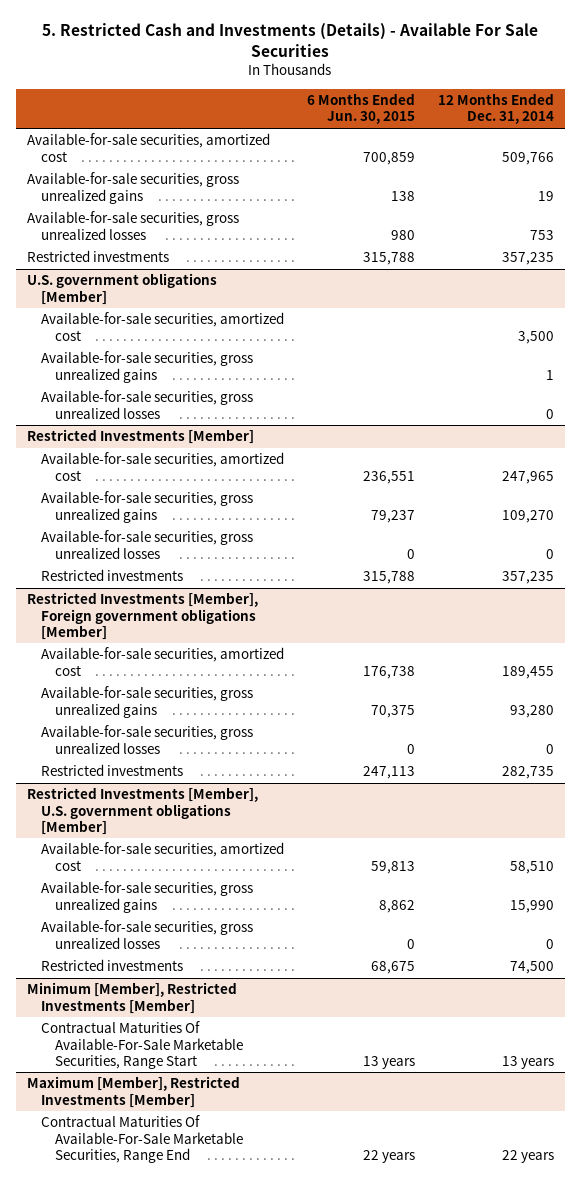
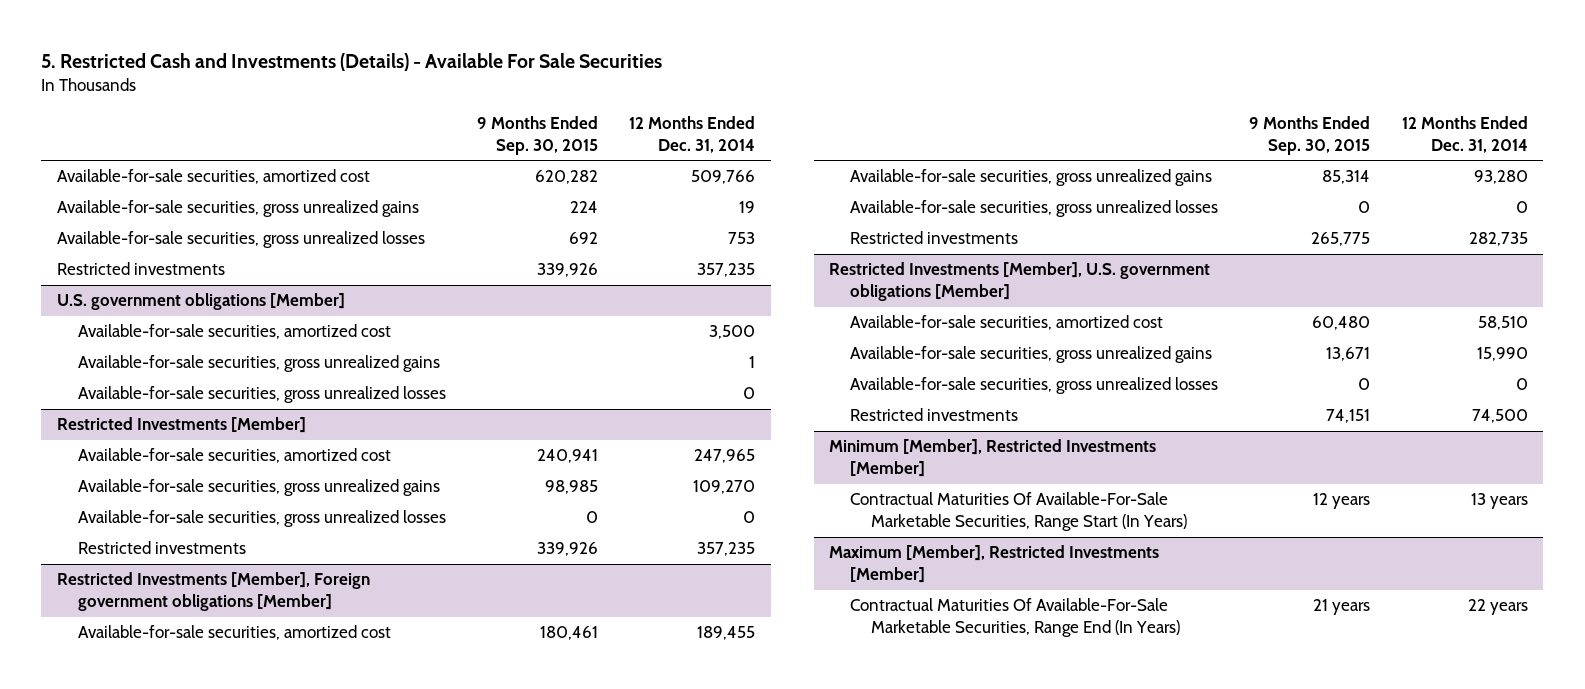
- | 6 Months Ended Jun. 30, 2015 | 12 Months Ended Dec. 31, 2014
+ | 9 Months Ended Sep. 30, 2015 | 12 Months Ended Dec. 31, 2014
@ Minimum [Member], Restricted Investments [Member]
- Contractual Maturities Of Available-For-Sale Marketable Securities, Range Start | 13 years | 13 years
+ Contractual Maturities Of Available-For-Sale Marketable Securities, Range Start (In Years) | 12 years | 13 years
@ Maximum [Member], Restricted Investments [Member]
- Contractual Maturities Of Available-For-Sale Marketable Securities, Range End | 22 years | 22 years
+ Contractual Maturities Of Available-For-Sale Marketable Securities, Range End (In Years) | 21 years | 22 years

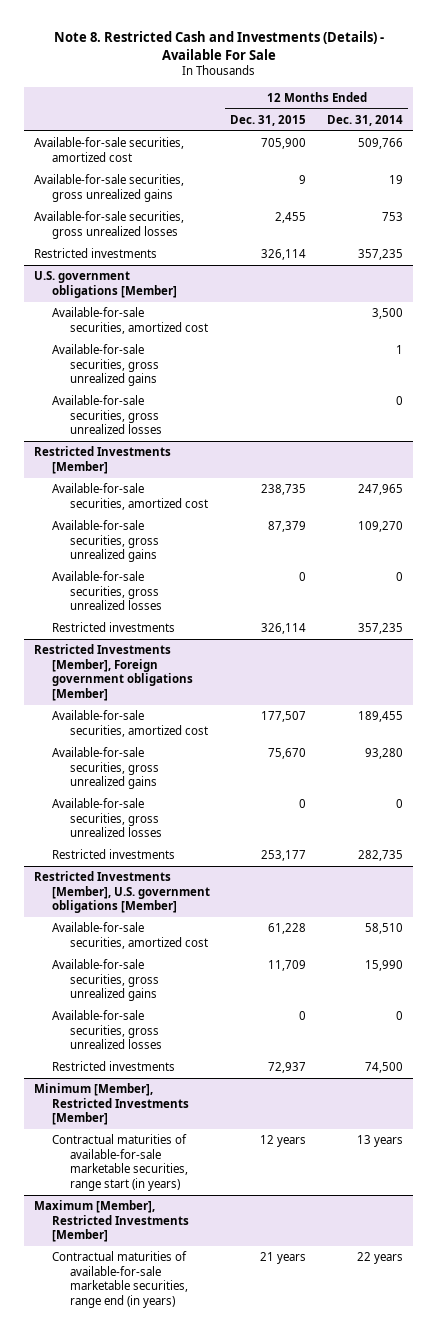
- 5. Restricted Cash and Investments (Details) - Available For Sale Securities
+ Note 8. Restricted Cash and Investments (Details) - Available For Sale
- | 9 Months Ended Sep. 30, 2015 | 12 Months Ended Dec. 31, 2014
+ | 12 Months Ended Dec. 31, 2015 | 12 Months Ended Dec. 31, 2014
@ Minimum [Member], Restricted Investments [Member]
- Contractual Maturities Of Available-For-Sale Marketable Securities, Range Start (In Years) | 12 years | 13 years
+ Contractual maturities of available-for-sale marketable securities, range start (in years) | 12 years | 13 years
@ Maximum [Member], Restricted Investments [Member]
- Contractual Maturities Of Available-For-Sale Marketable Securities, Range End (In Years) | 21 years | 22 years
+ Contractual maturities of available-for-sale marketable securities, range end (in years) | 21 years | 22 years

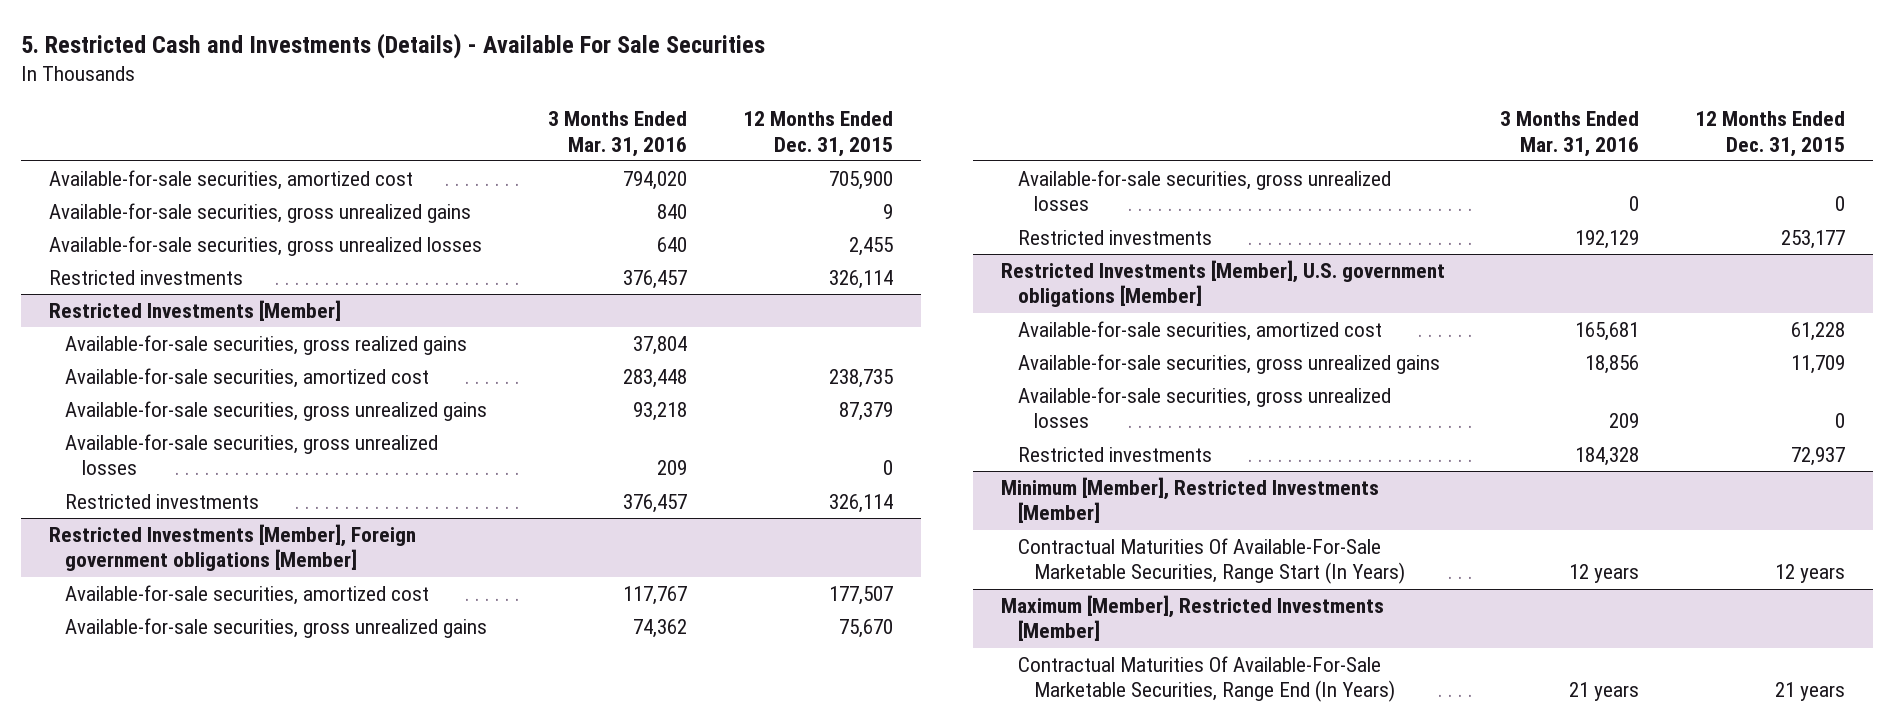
- Note 8. Restricted Cash and Investments (Details) - Available For Sale
+ 5. Restricted Cash and Investments (Details) - Available For Sale Securities
- | 12 Months Ended Dec. 31, 2015 | 12 Months Ended Dec. 31, 2014
+ | 3 Months Ended Mar. 31, 2016 | 12 Months Ended Dec. 31, 2015
- U.S. government obligations [Member]
- Available-for-sale securities, amortized cost | | 3,500
- Available-for-sale securities, gross unrealized gains | | 1
- Available-for-sale securities, gross unrealized losses | | 0
@ Restricted Investments [Member]
+ Available-for-sale securities, gross realized gains | 37,804 |
@ Minimum [Member], Restricted Investments [Member]
- Contractual maturities of available-for-sale marketable securities, range start (in years) | 12 years | 13 years
+ Contractual Maturities Of Available-For-Sale Marketable Securities, Range Start (In Years) | 12 years | 12 years
@ Maximum [Member], Restricted Investments [Member]
- Contractual maturities of available-for-sale marketable securities, range end (in years) | 21 years | 22 years
+ Contractual Maturities Of Available-For-Sale Marketable Securities, Range End (In Years) | 21 years | 21 years

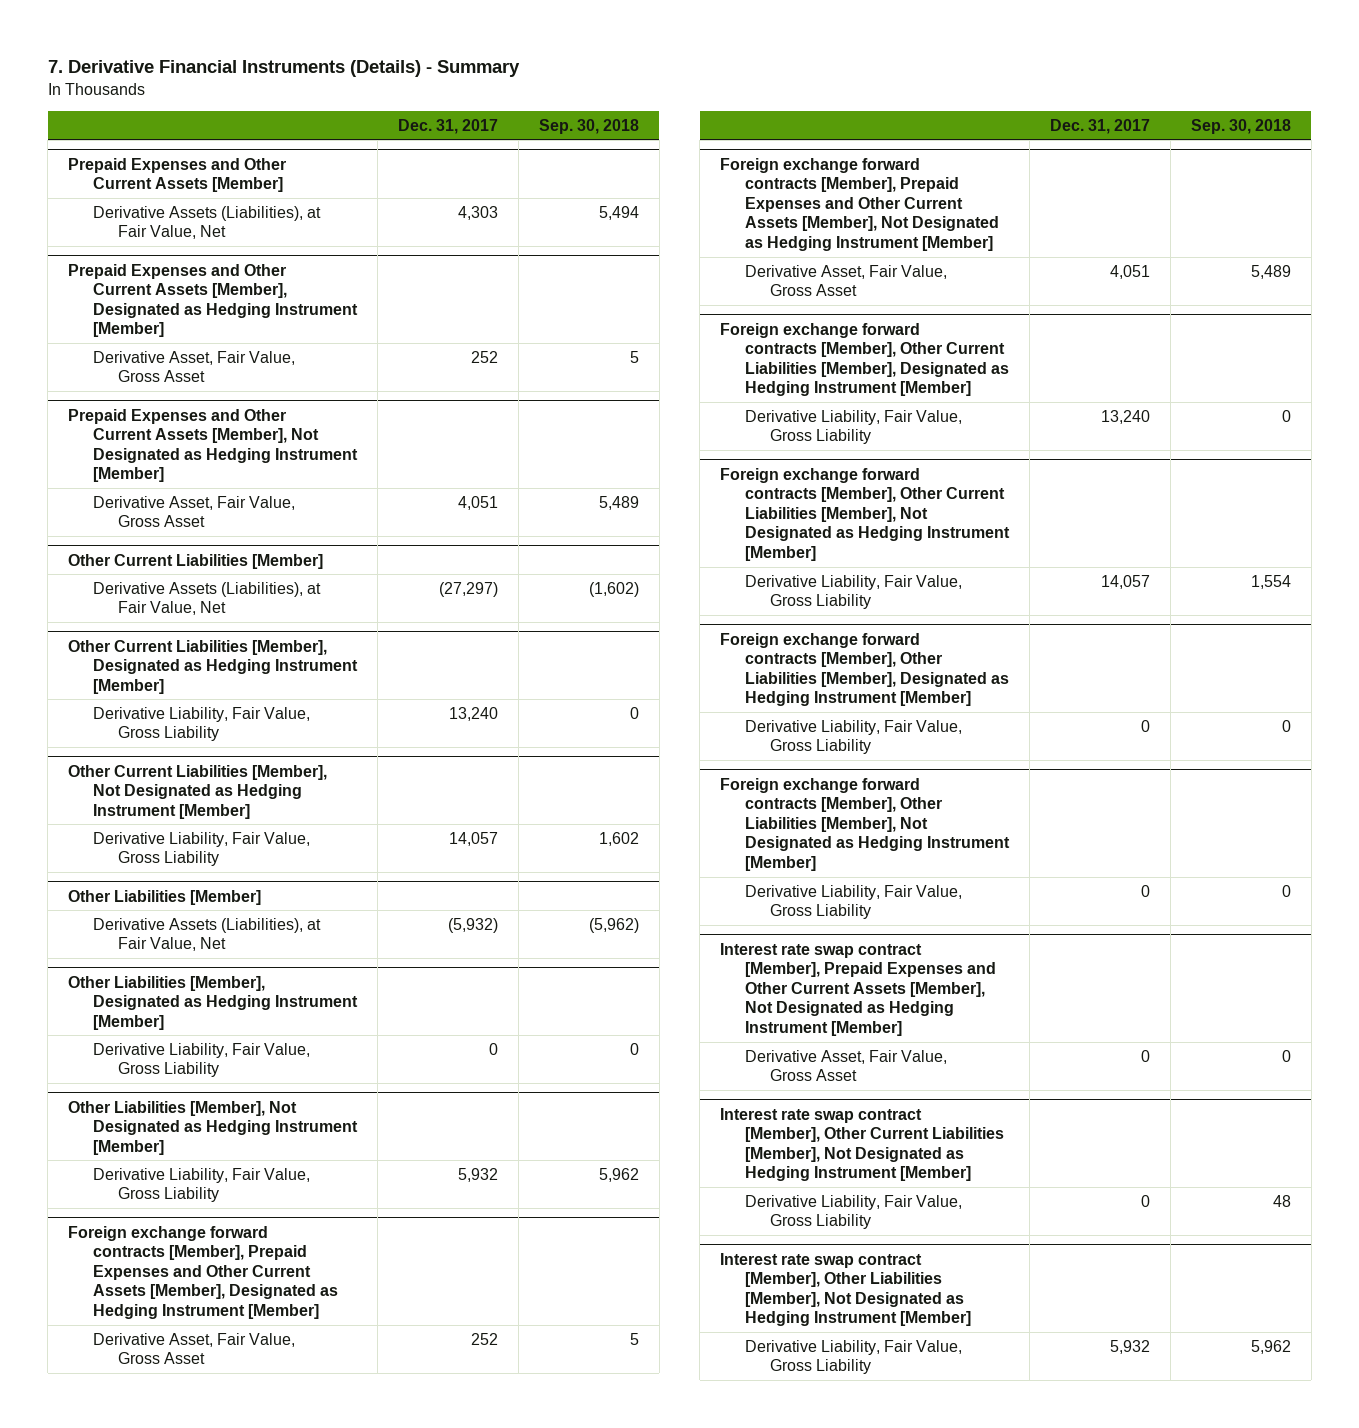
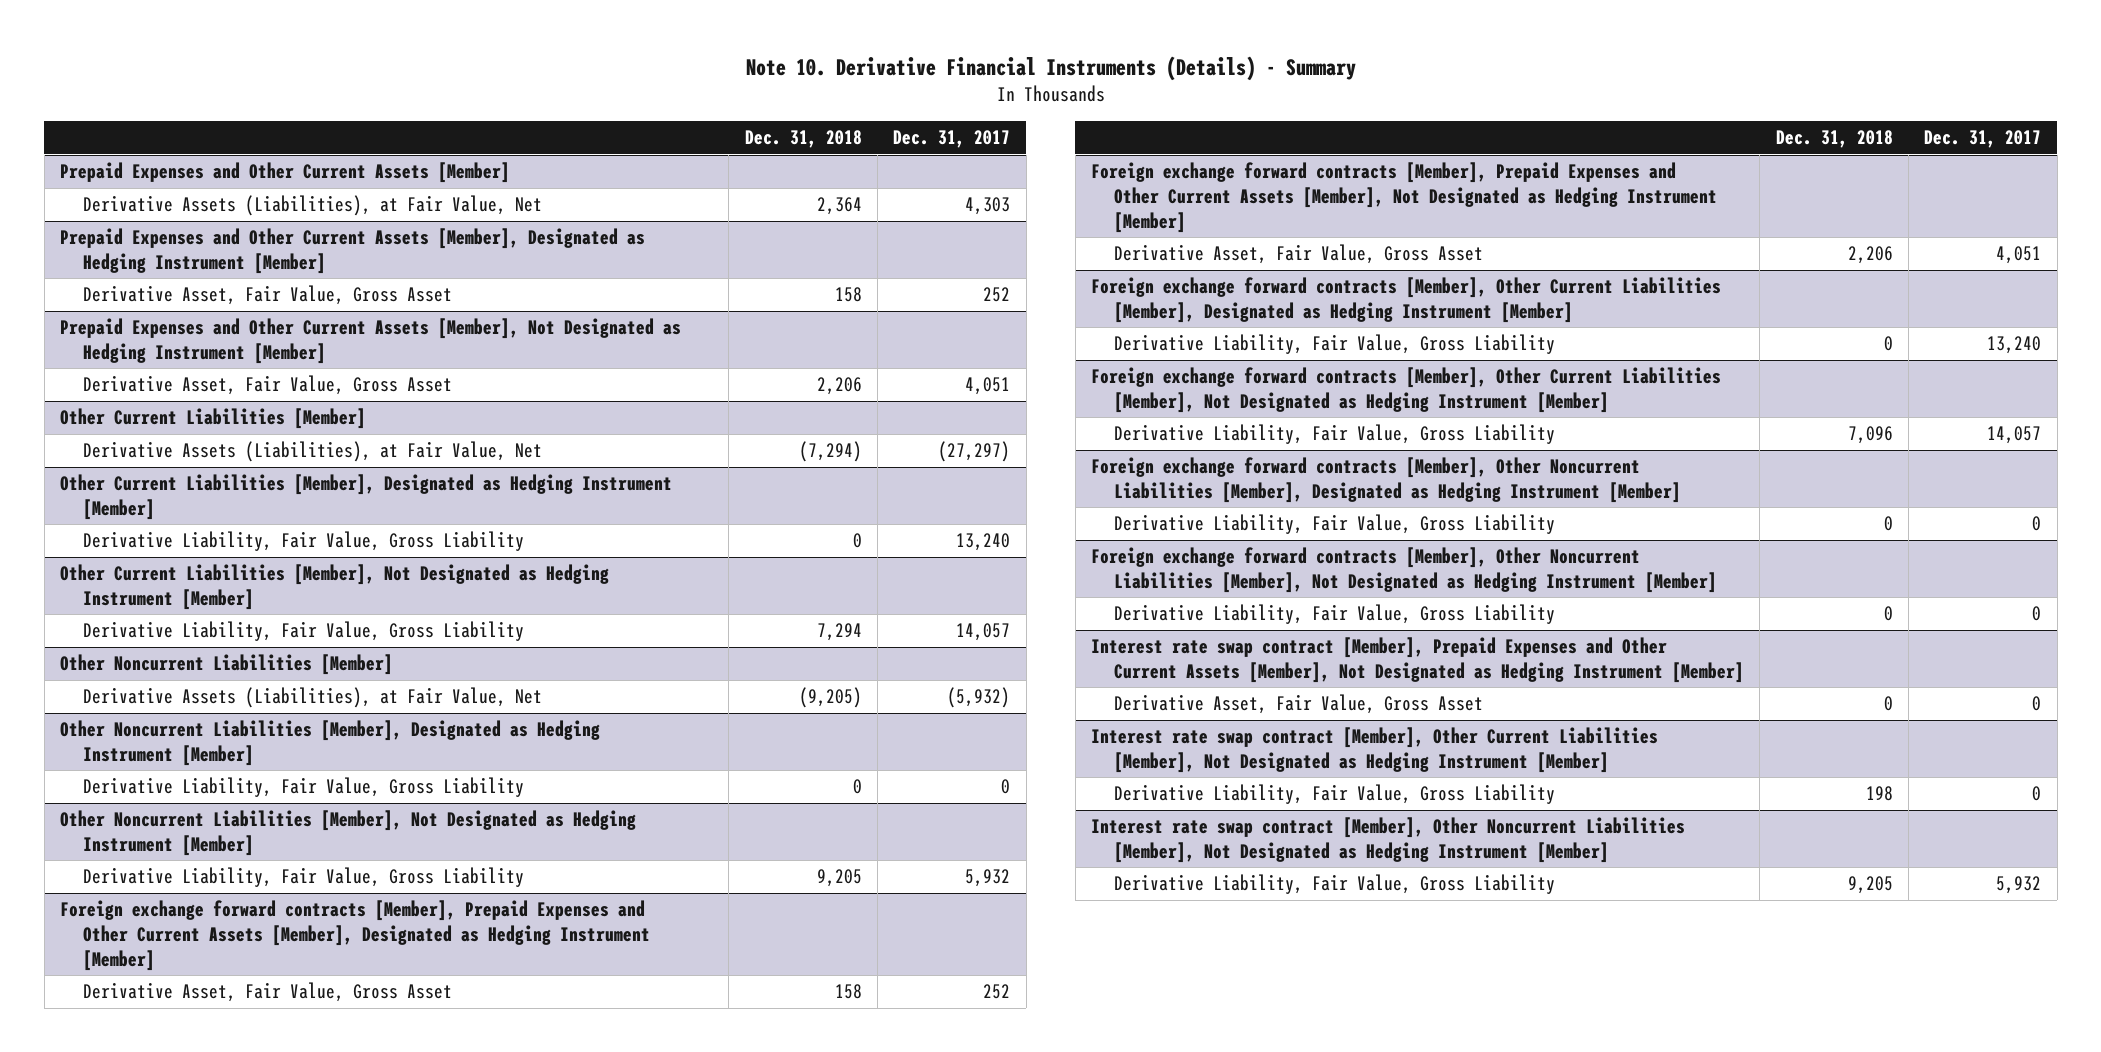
- 7. Derivative Financial Instruments (Details) - Summary
+ Note 10. Derivative Financial Instruments (Details) - Summary
- | Dec. 31, 2017 | Sep. 30, 2018
+ | Dec. 31, 2018 | Dec. 31, 2017
- Other Liabilities [Member]
+ Other Noncurrent Liabilities [Member]
- Other Liabilities [Member], Designated as Hedging Instrument [Member]
+ Other Noncurrent Liabilities [Member], Designated as Hedging Instrument [Member]
- Other Liabilities [Member], Not Designated as Hedging Instrument [Member]
+ Other Noncurrent Liabilities [Member], Not Designated as Hedging Instrument [Member]
- Foreign exchange forward contracts [Member], Other Liabilities [Member], Designated as Hedging Instrument [Member]
+ Foreign exchange forward contracts [Member], Other Noncurrent Liabilities [Member], Designated as Hedging Instrument [Member]
- Foreign exchange forward contracts [Member], Other Liabilities [Member], Not Designated as Hedging Instrument [Member]
+ Foreign exchange forward contracts [Member], Other Noncurrent Liabilities [Member], Not Designated as Hedging Instrument [Member]
- Interest rate swap contract [Member], Other Liabilities [Member], Not Designated as Hedging Instrument [Member]
+ Interest rate swap contract [Member], Other Noncurrent Liabilities [Member], Not Designated as Hedging Instrument [Member]

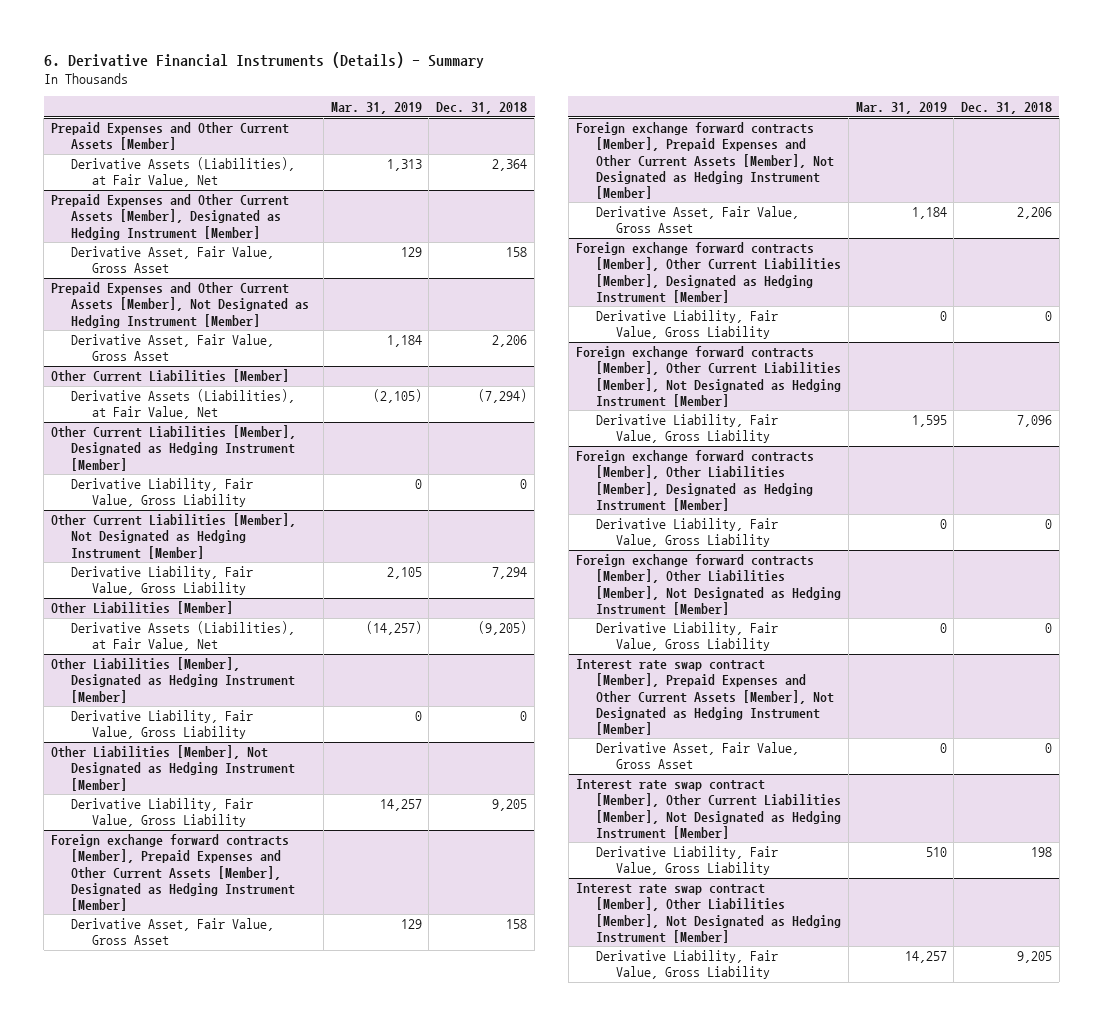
- Note 10. Derivative Financial Instruments (Details) - Summary
+ 6. Derivative Financial Instruments (Details) - Summary
- | Dec. 31, 2018 | Dec. 31, 2017
+ | Mar. 31, 2019 | Dec. 31, 2018
- Other Noncurrent Liabilities [Member]
+ Other Liabilities [Member]
- Other Noncurrent Liabilities [Member], Designated as Hedging Instrument [Member]
+ Other Liabilities [Member], Designated as Hedging Instrument [Member]
- Other Noncurrent Liabilities [Member], Not Designated as Hedging Instrument [Member]
+ Other Liabilities [Member], Not Designated as Hedging Instrument [Member]
- Foreign exchange forward contracts [Member], Other Noncurrent Liabilities [Member], Designated as Hedging Instrument [Member]
+ Foreign exchange forward contracts [Member], Other Liabilities [Member], Designated as Hedging Instrument [Member]
- Foreign exchange forward contracts [Member], Other Noncurrent Liabilities [Member], Not Designated as Hedging Instrument [Member]
+ Foreign exchange forward contracts [Member], Other Liabilities [Member], Not Designated as Hedging Instrument [Member]
- Interest rate swap contract [Member], Other Noncurrent Liabilities [Member], Not Designated as Hedging Instrument [Member]
+ Interest rate swap contract [Member], Other Liabilities [Member], Not Designated as Hedging Instrument [Member]

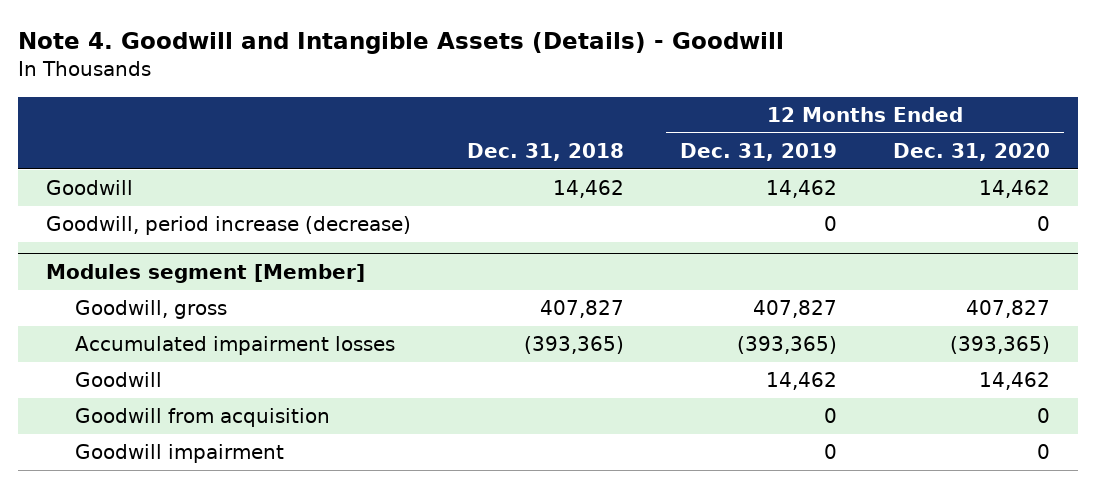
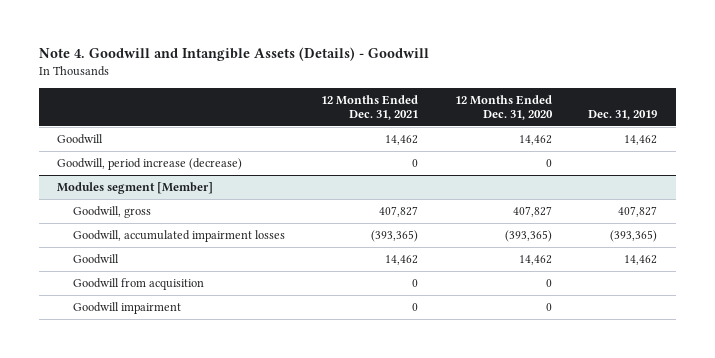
- | Dec. 31, 2018 | 12 Months Ended Dec. 31, 2019 | 12 Months Ended Dec. 31, 2020
+ | 12 Months Ended Dec. 31, 2021 | 12 Months Ended Dec. 31, 2020 | Dec. 31, 2019
@ Modules segment [Member]
- Accumulated impairment losses | (393,365) | (393,365) | (393,365)
+ Goodwill, accumulated impairment losses | (393,365) | (393,365) | (393,365)

